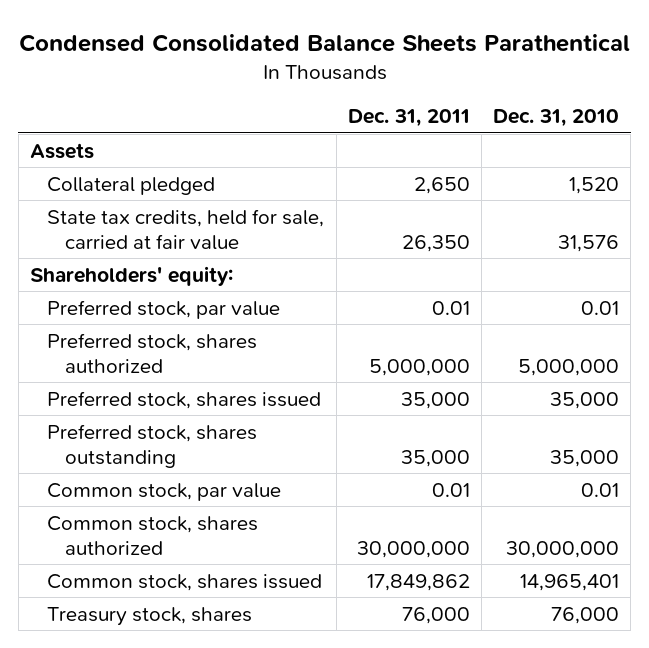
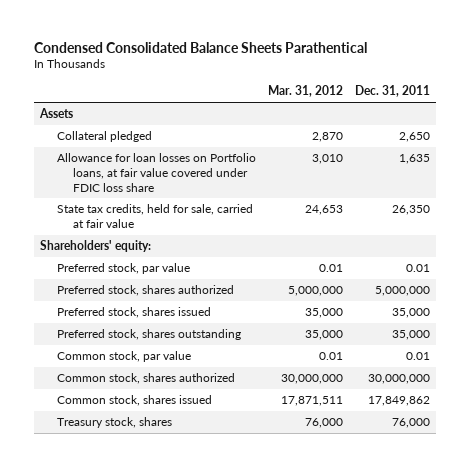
- | Dec. 31, 2011 | Dec. 31, 2010
+ | Mar. 31, 2012 | Dec. 31, 2011
+ Allowance for loan losses on Portfolio loans, at fair value covered under FDIC loss share | 3,010 | 1,635

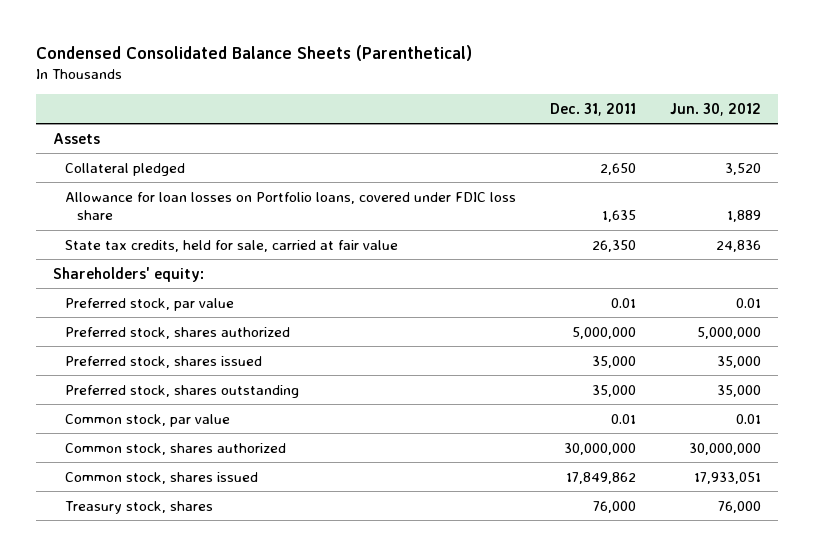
- Condensed Consolidated Balance Sheets Parathentical
+ Condensed Consolidated Balance Sheets (Parenthetical)
- | Mar. 31, 2012 | Dec. 31, 2011
+ | Dec. 31, 2011 | Jun. 30, 2012
- Allowance for loan losses on Portfolio loans, at fair value covered under FDIC loss share | 3,010 | 1,635
+ Allowance for loan losses on Portfolio loans, covered under FDIC loss share | 1,635 | 1,889

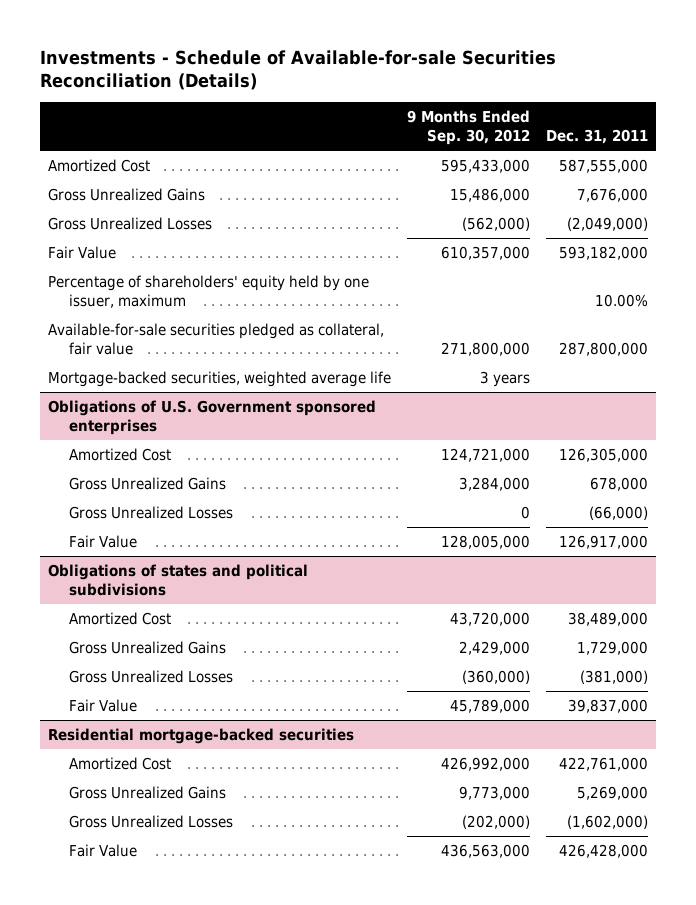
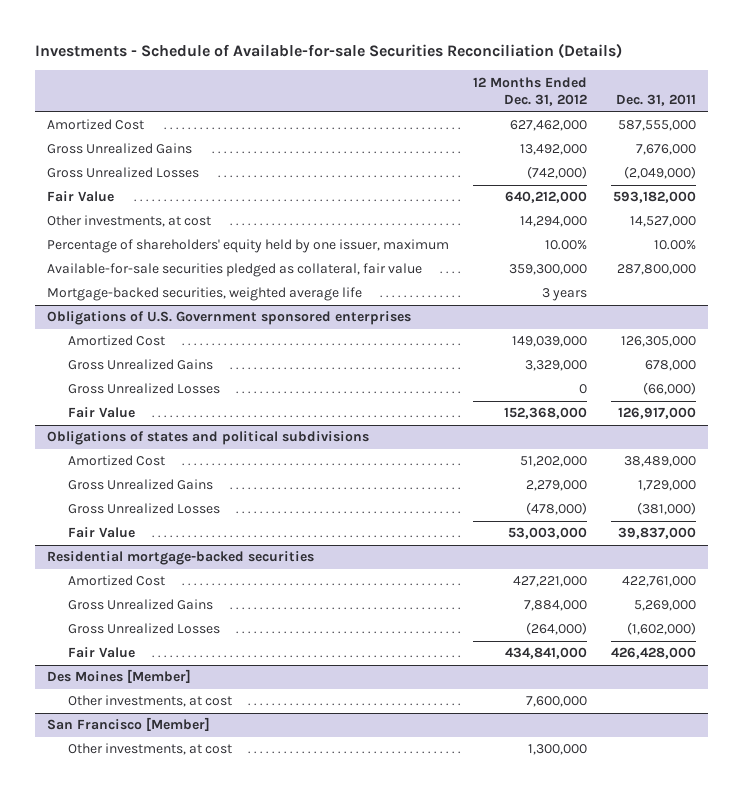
- | 9 Months Ended Sep. 30, 2012 | Dec. 31, 2011
+ | 12 Months Ended Dec. 31, 2012 | Dec. 31, 2011
+ Other investments, at cost | 14,294,000 | 14,527,000
+ Des Moines [Member]
+ Other investments, at cost | 7,600,000 |
+ San Francisco [Member]
+ Other investments, at cost | 1,300,000 |

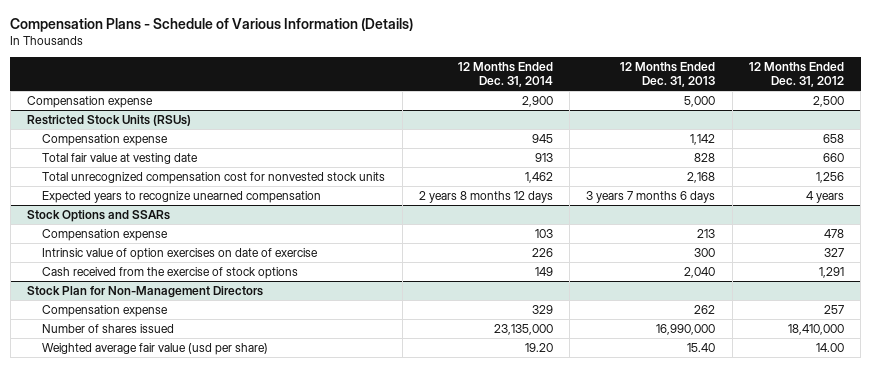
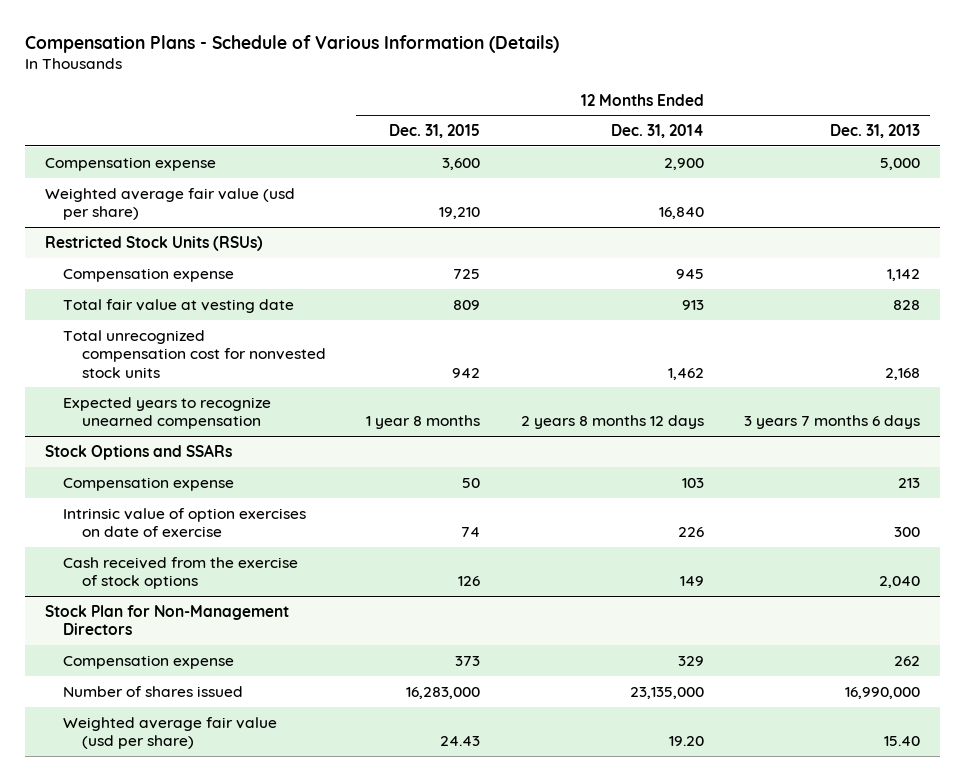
- | 12 Months Ended Dec. 31, 2014 | 12 Months Ended Dec. 31, 2013 | 12 Months Ended Dec. 31, 2012
+ | 12 Months Ended Dec. 31, 2015 | 12 Months Ended Dec. 31, 2014 | 12 Months Ended Dec. 31, 2013
+ Weighted average fair value (usd per share) | 19,210 | 16,840 |

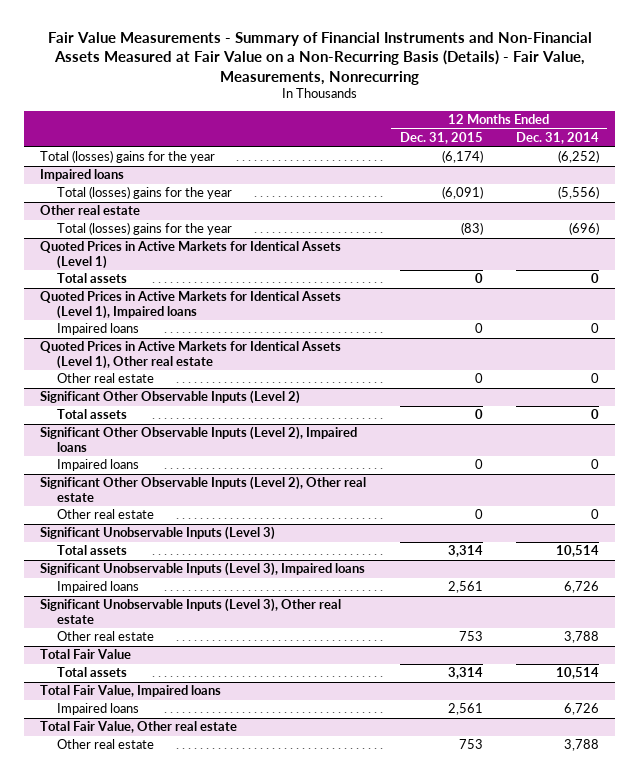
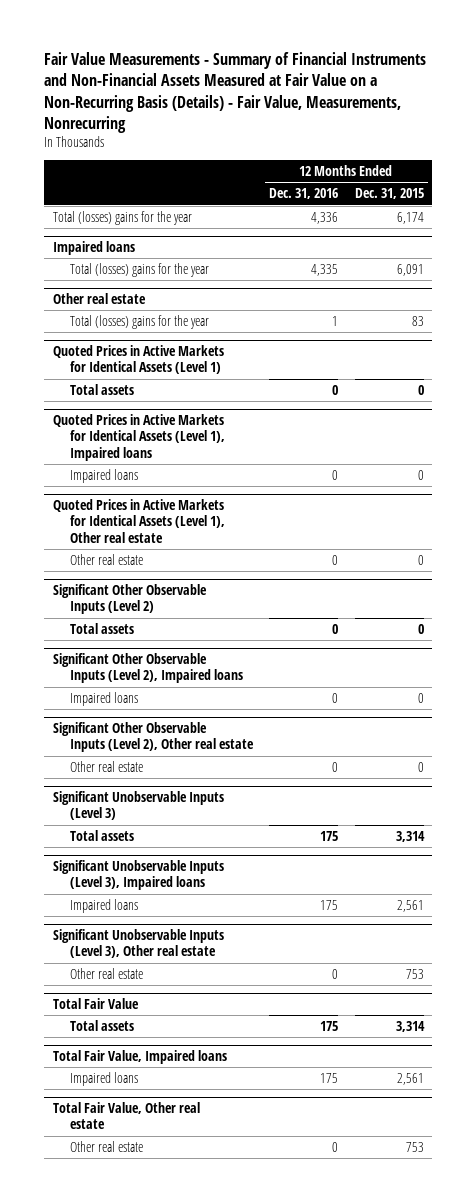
- | 12 Months Ended Dec. 31, 2015 | 12 Months Ended Dec. 31, 2014
+ | 12 Months Ended Dec. 31, 2016 | 12 Months Ended Dec. 31, 2015
- Total (losses) gains for the year | (6,174) | (6,252)
+ Total (losses) gains for the year | 4,336 | 6,174
@ Impaired loans
- Total (losses) gains for the year | (6,091) | (5,556)
+ Total (losses) gains for the year | 4,335 | 6,091
@ Other real estate
- Total (losses) gains for the year | (83) | (696)
+ Total (losses) gains for the year | 1 | 83

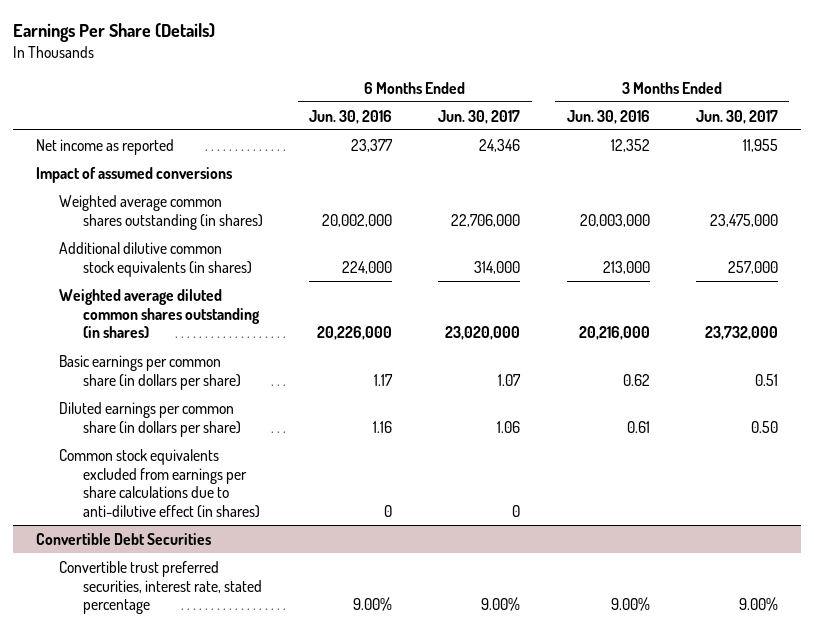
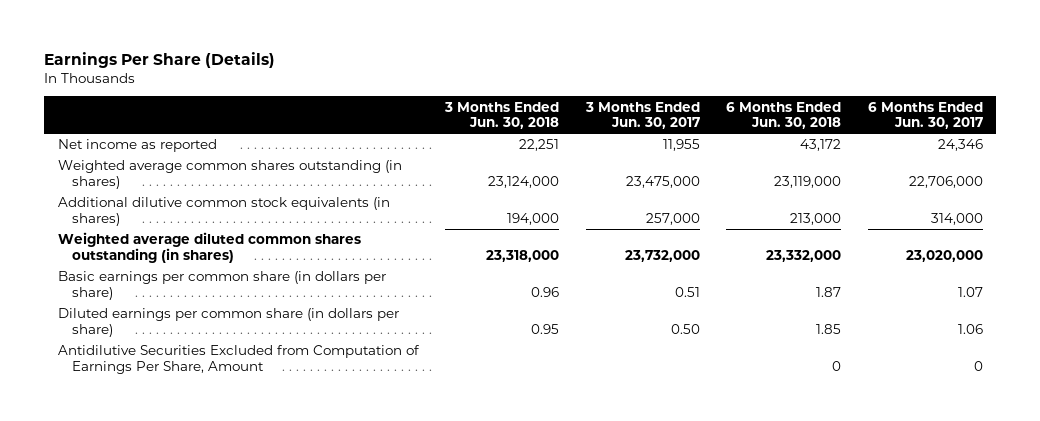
- | 6 Months Ended Jun. 30, 2016 | 6 Months Ended Jun. 30, 2017 | 3 Months Ended Jun. 30, 2016 | 3 Months Ended Jun. 30, 2017
+ | 3 Months Ended Jun. 30, 2018 | 3 Months Ended Jun. 30, 2017 | 6 Months Ended Jun. 30, 2018 | 6 Months Ended Jun. 30, 2017
- Impact of assumed conversions
- Common stock equivalents excluded from earnings per share calculations due to anti-dilutive effect (in shares) | 0 | 0 | |
- Convertible Debt Securities
- Convertible trust preferred securities, interest rate, stated percentage | 9.00% | 9.00% | 9.00% | 9.00%
+ Antidilutive Securities Excluded from Computation of Earnings Per Share, Amount | | | 0 | 0

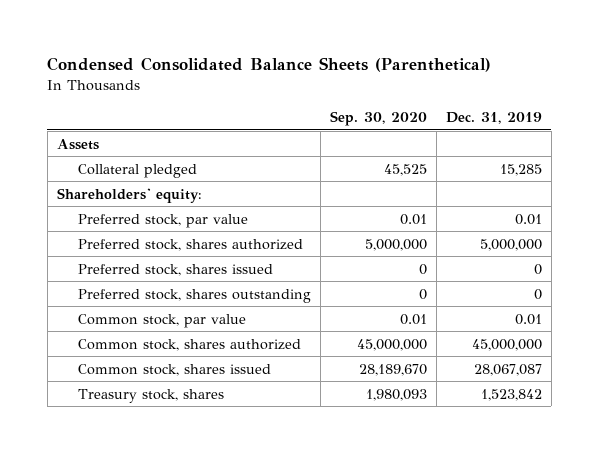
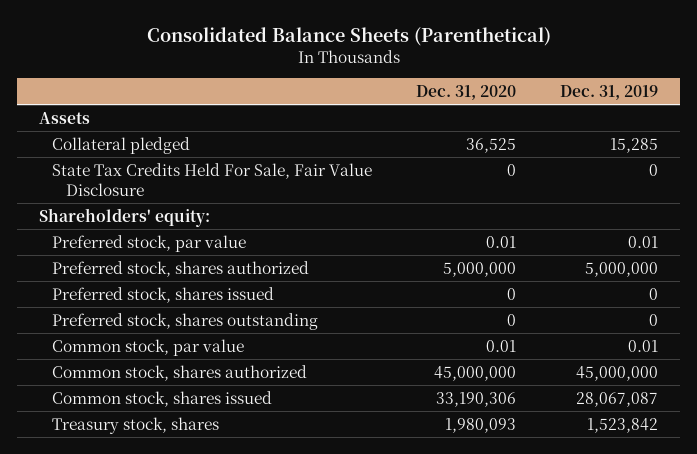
- Condensed Consolidated Balance Sheets (Parenthetical)
+ Consolidated Balance Sheets (Parenthetical)
- | Sep. 30, 2020 | Dec. 31, 2019
+ | Dec. 31, 2020 | Dec. 31, 2019
+ State Tax Credits Held For Sale, Fair Value Disclosure | 0 | 0

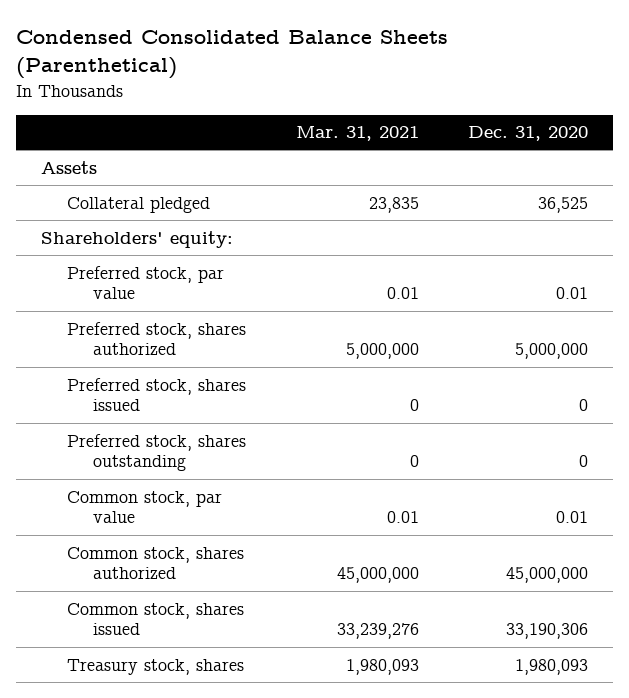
- Consolidated Balance Sheets (Parenthetical)
+ Condensed Consolidated Balance Sheets (Parenthetical)
- | Dec. 31, 2020 | Dec. 31, 2019
+ | Mar. 31, 2021 | Dec. 31, 2020
- State Tax Credits Held For Sale, Fair Value Disclosure | 0 | 0

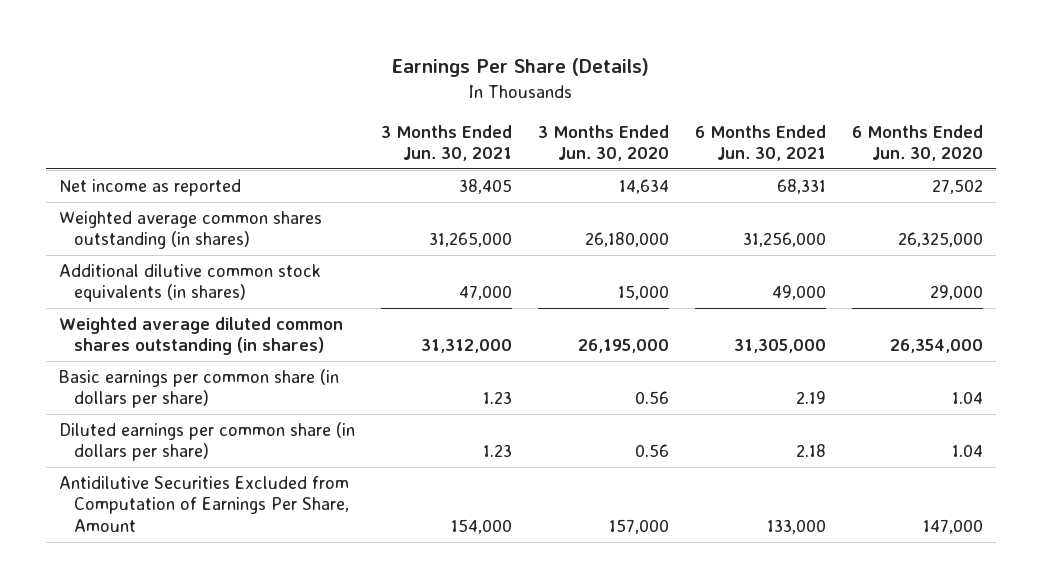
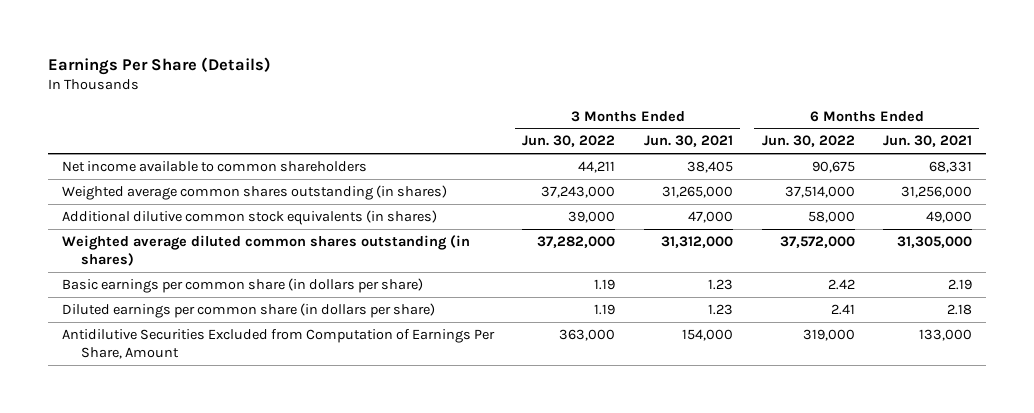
- | 3 Months Ended Jun. 30, 2021 | 3 Months Ended Jun. 30, 2020 | 6 Months Ended Jun. 30, 2021 | 6 Months Ended Jun. 30, 2020
+ | 3 Months Ended Jun. 30, 2022 | 3 Months Ended Jun. 30, 2021 | 6 Months Ended Jun. 30, 2022 | 6 Months Ended Jun. 30, 2021
- Net income as reported | 38,405 | 14,634 | 68,331 | 27,502
+ Net income available to common shareholders | 44,211 | 38,405 | 90,675 | 68,331

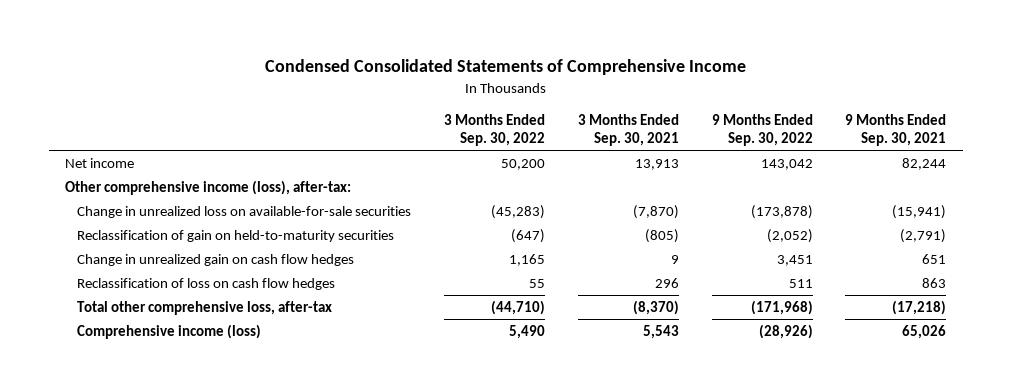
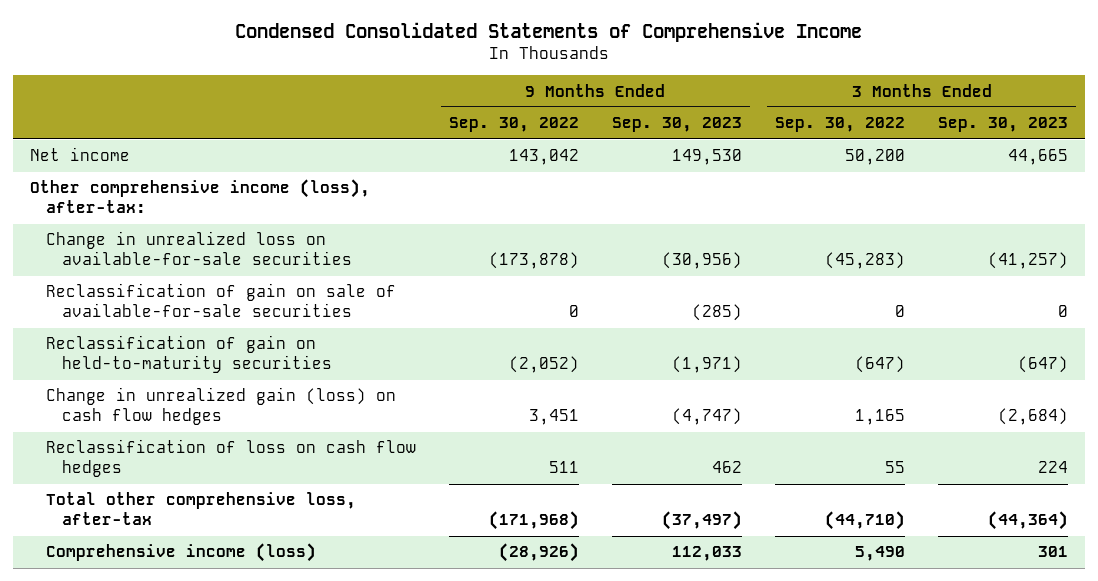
- | 3 Months Ended Sep. 30, 2022 | 3 Months Ended Sep. 30, 2021 | 9 Months Ended Sep. 30, 2022 | 9 Months Ended Sep. 30, 2021
+ | 9 Months Ended Sep. 30, 2022 | 9 Months Ended Sep. 30, 2023 | 3 Months Ended Sep. 30, 2022 | 3 Months Ended Sep. 30, 2023
+ Reclassification of gain on sale of available-for-sale securities | 0 | (285) | 0 | 0
- Change in unrealized gain on cash flow hedges | 1,165 | 9 | 3,451 | 651
+ Change in unrealized gain (loss) on cash flow hedges | 3,451 | (4,747) | 1,165 | (2,684)

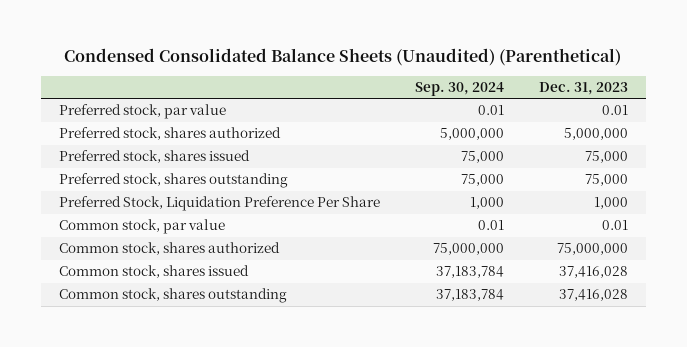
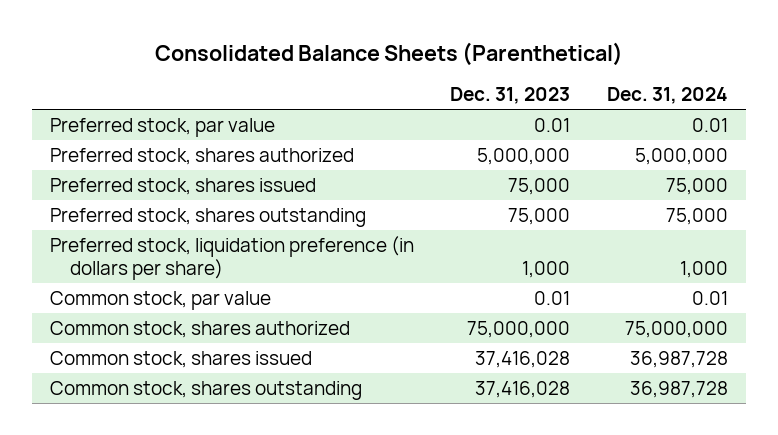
- Condensed Consolidated Balance Sheets (Unaudited) (Parenthetical)
+ Consolidated Balance Sheets (Parenthetical)
- | Sep. 30, 2024 | Dec. 31, 2023
+ | Dec. 31, 2023 | Dec. 31, 2024
- Preferred Stock, Liquidation Preference Per Share | 1,000 | 1,000
+ Preferred stock, liquidation preference (in dollars per share) | 1,000 | 1,000

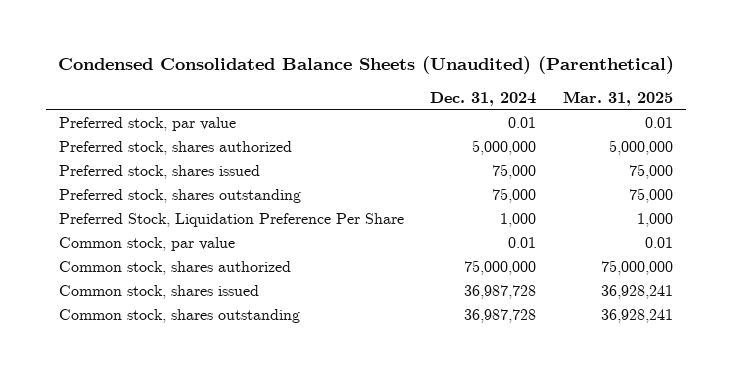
- Consolidated Balance Sheets (Parenthetical)
+ Condensed Consolidated Balance Sheets (Unaudited) (Parenthetical)
- | Dec. 31, 2023 | Dec. 31, 2024
+ | Dec. 31, 2024 | Mar. 31, 2025
- Preferred stock, liquidation preference (in dollars per share) | 1,000 | 1,000
+ Preferred Stock, Liquidation Preference Per Share | 1,000 | 1,000

